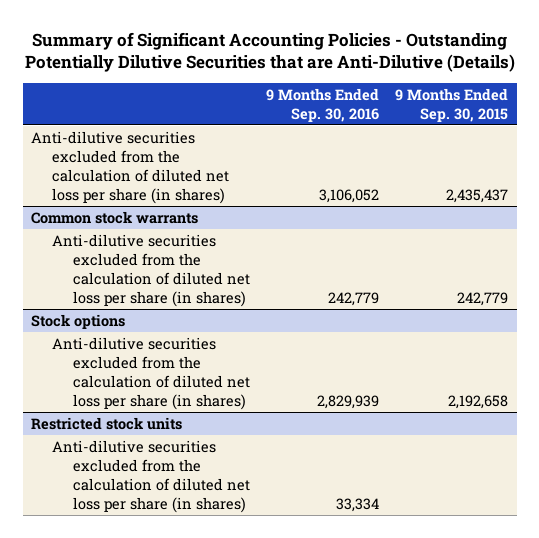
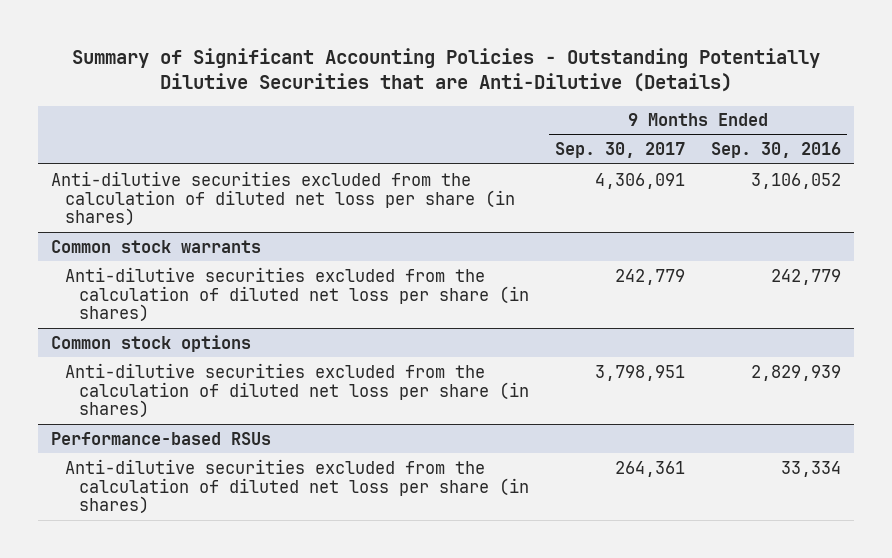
- | 9 Months Ended Sep. 30, 2016 | 9 Months Ended Sep. 30, 2015
+ | 9 Months Ended Sep. 30, 2017 | 9 Months Ended Sep. 30, 2016
- Stock options
+ Common stock options
- Restricted stock units
+ Performance-based RSUs

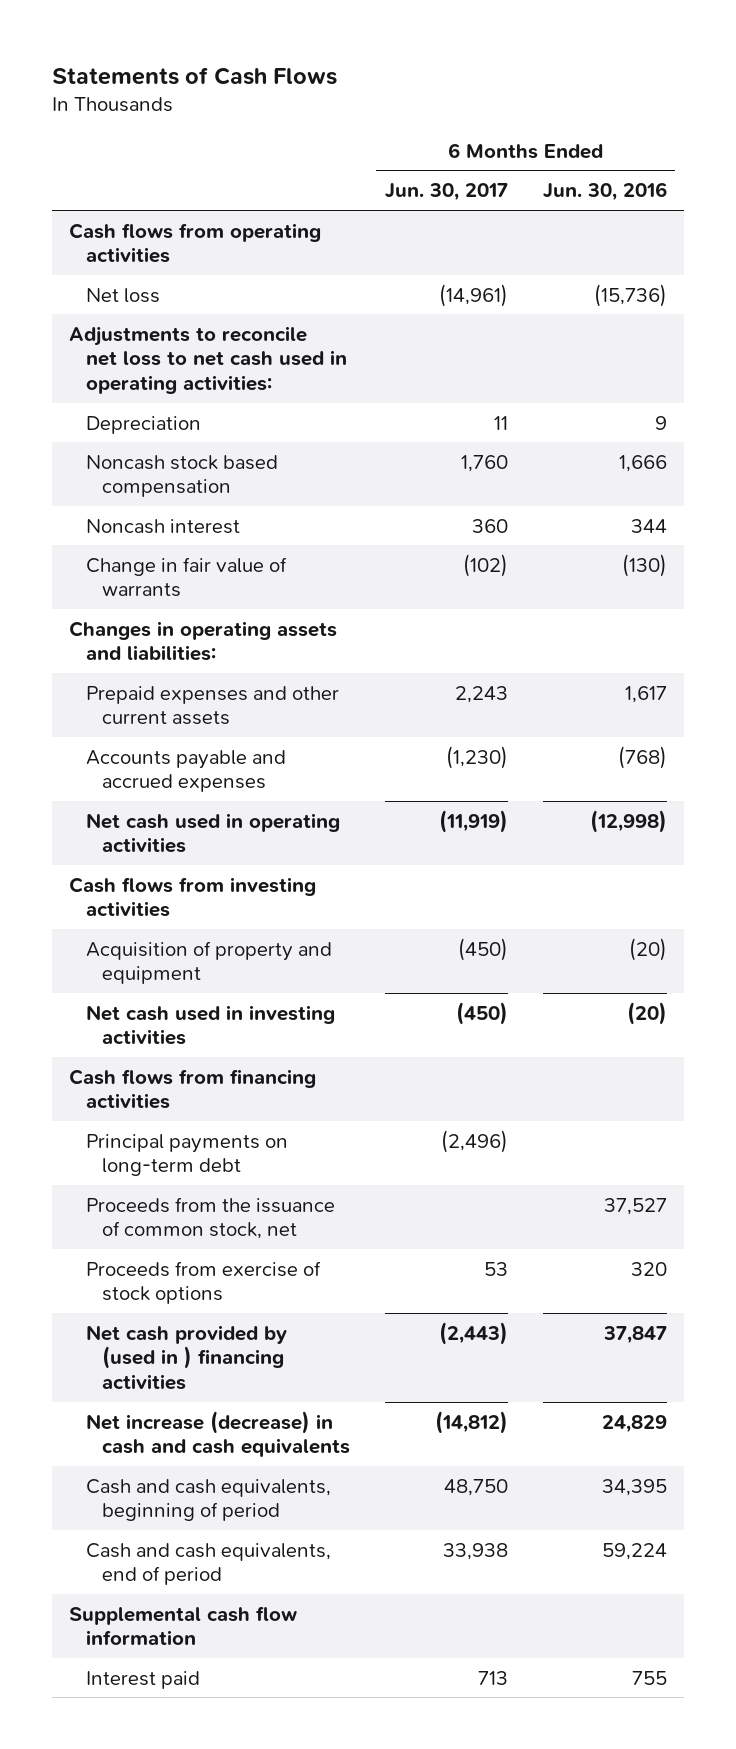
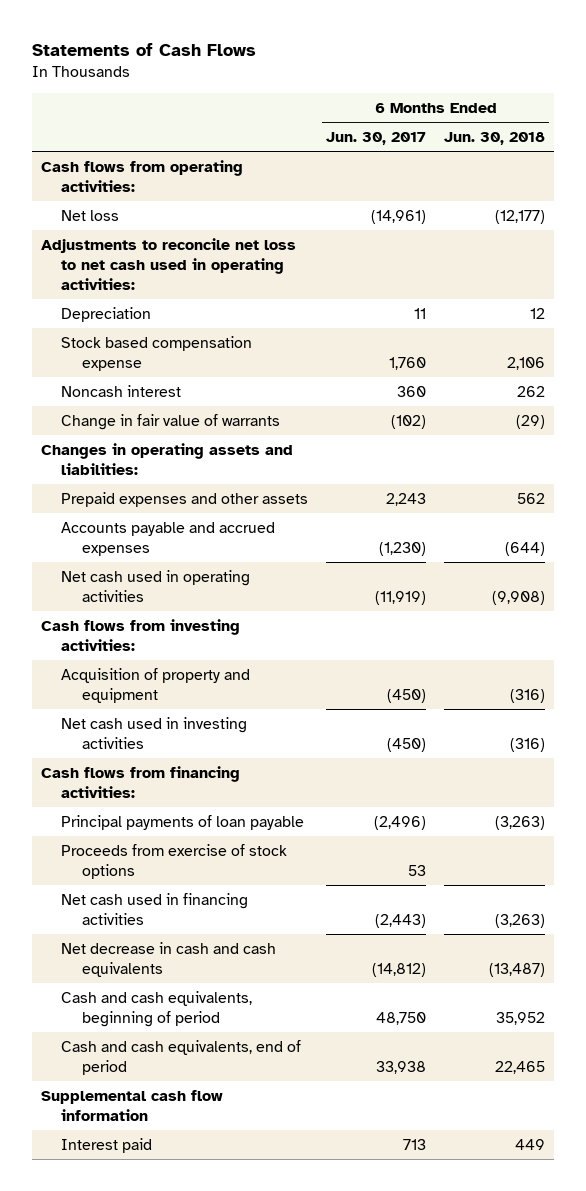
- | 6 Months Ended Jun. 30, 2017 | 6 Months Ended Jun. 30, 2016
+ | 6 Months Ended Jun. 30, 2017 | 6 Months Ended Jun. 30, 2018
- Cash flows from operating activities
+ Cash flows from operating activities:
- Noncash stock based compensation | 1,760 | 1,666
+ Stock based compensation expense | 1,760 | 2,106
- Prepaid expenses and other current assets | 2,243 | 1,617
+ Prepaid expenses and other assets | 2,243 | 562
- Cash flows from investing activities
+ Cash flows from investing activities:
- Cash flows from financing activities
- Principal payments on long-term debt | (2,496) |
- Proceeds from the issuance of common stock, net | | 37,527
+ Cash flows from financing activities:
+ Principal payments of loan payable | (2,496) | (3,263)
- Net cash provided by (used in ) financing activities | (2,443) | 37,847
- Net increase (decrease) in cash and cash equivalents | (14,812) | 24,829
+ Net cash used in financing activities | (2,443) | (3,263)
+ Net decrease in cash and cash equivalents | (14,812) | (13,487)

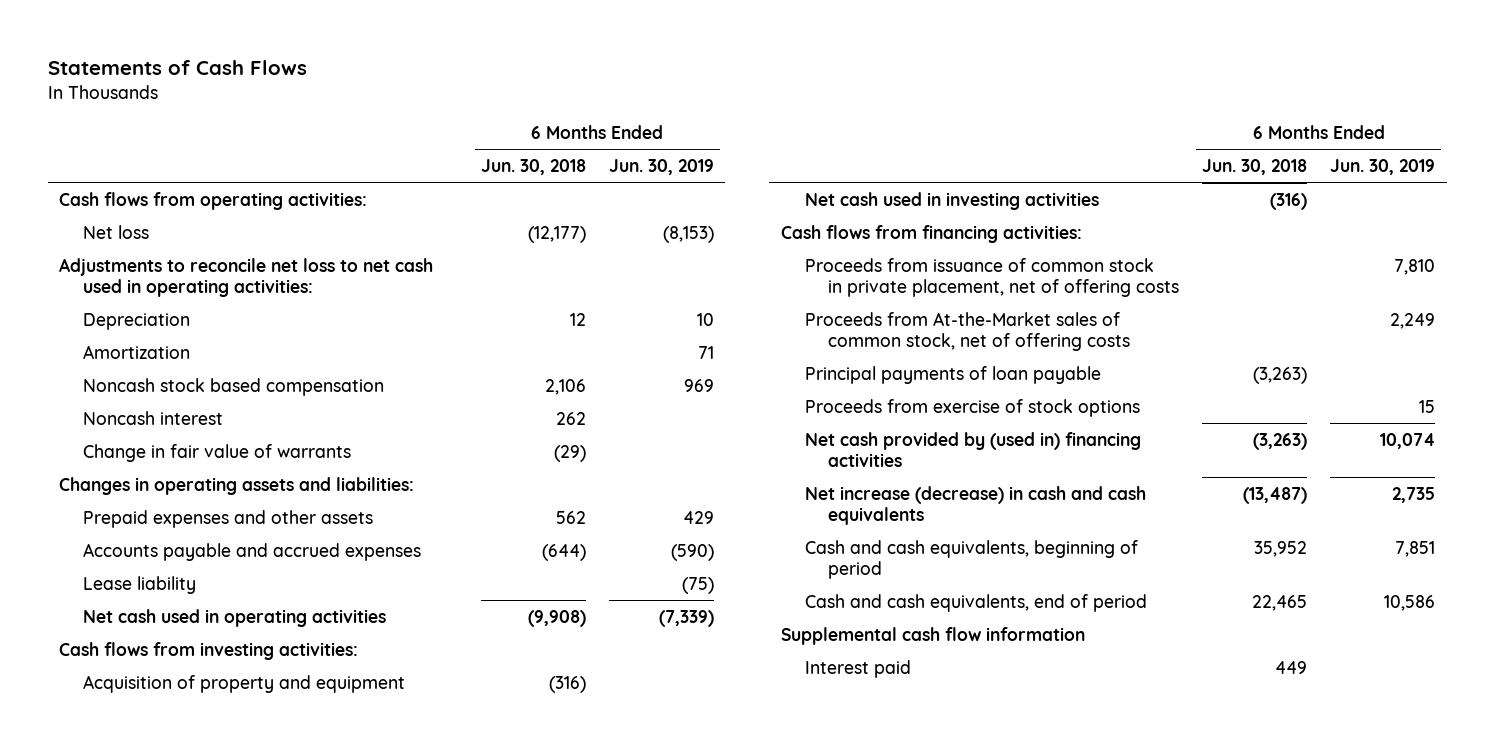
- | 6 Months Ended Jun. 30, 2017 | 6 Months Ended Jun. 30, 2018
+ | 6 Months Ended Jun. 30, 2018 | 6 Months Ended Jun. 30, 2019
- Stock based compensation expense | 1,760 | 2,106
+ Amortization | | 71
+ Noncash stock based compensation | 2,106 | 969
+ Lease liability | | (75)
+ Proceeds from issuance of common stock in private placement, net of offering costs | | 7,810
+ Proceeds from At-the-Market sales of common stock, net of offering costs | | 2,249
- Net cash used in financing activities | (2,443) | (3,263)
- Net decrease in cash and cash equivalents | (14,812) | (13,487)
+ Net cash provided by (used in) financing activities | (3,263) | 10,074
+ Net increase (decrease) in cash and cash equivalents | (13,487) | 2,735

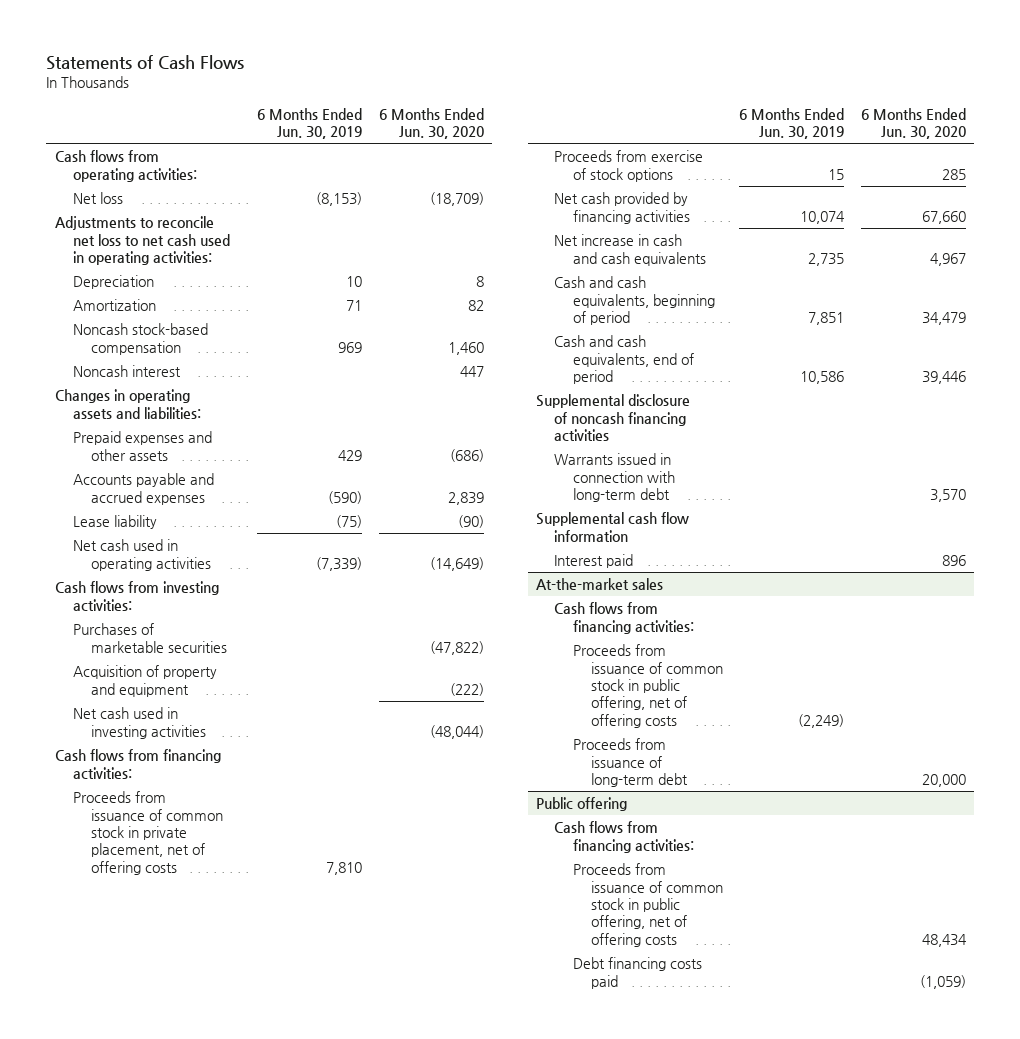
- | 6 Months Ended Jun. 30, 2018 | 6 Months Ended Jun. 30, 2019
+ | 6 Months Ended Jun. 30, 2019 | 6 Months Ended Jun. 30, 2020
- Noncash stock based compensation | 2,106 | 969
+ Noncash stock-based compensation | 969 | 1,460
- Change in fair value of warrants | (29) |
+ Purchases of marketable securities | | (47,822)
- Proceeds from At-the-Market sales of common stock, net of offering costs | | 2,249
- Principal payments of loan payable | (3,263) |
- Net cash provided by (used in) financing activities | (3,263) | 10,074
- Net increase (decrease) in cash and cash equivalents | (13,487) | 2,735
+ Net cash provided by financing activities | 10,074 | 67,660
+ Net increase in cash and cash equivalents | 2,735 | 4,967
+ Supplemental disclosure of noncash financing activities
+ Warrants issued in connection with long-term debt | | 3,570
+ At-the-market sales
+ Cash flows from financing activities:
+ Proceeds from issuance of common stock in public offering, net of offering costs | (2,249) |
+ Proceeds from issuance of long-term debt | | 20,000
+ Public offering
+ Cash flows from financing activities:
+ Proceeds from issuance of common stock in public offering, net of offering costs | | 48,434
+ Debt financing costs paid | | (1,059)

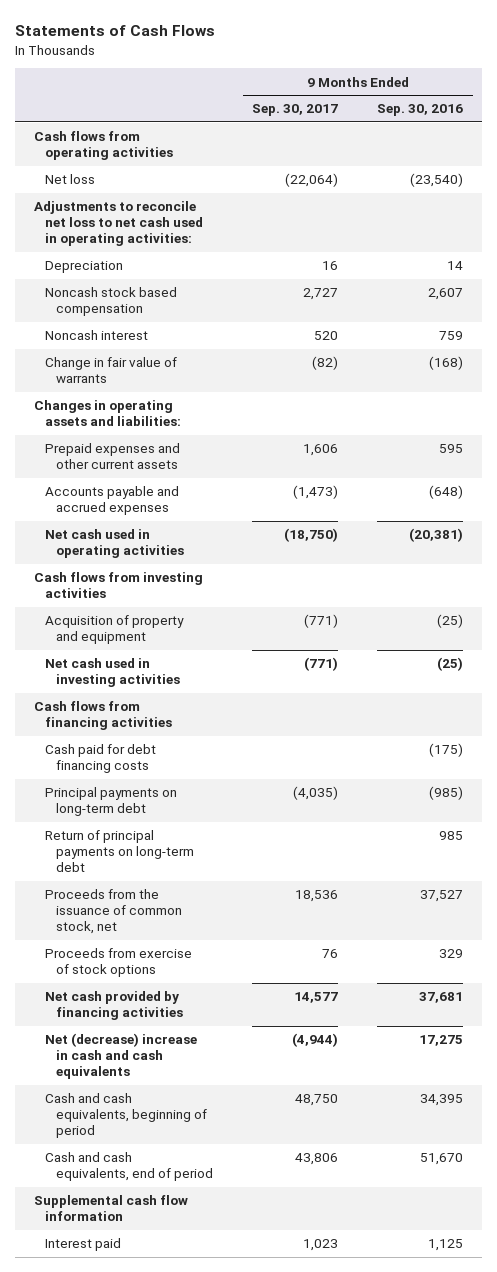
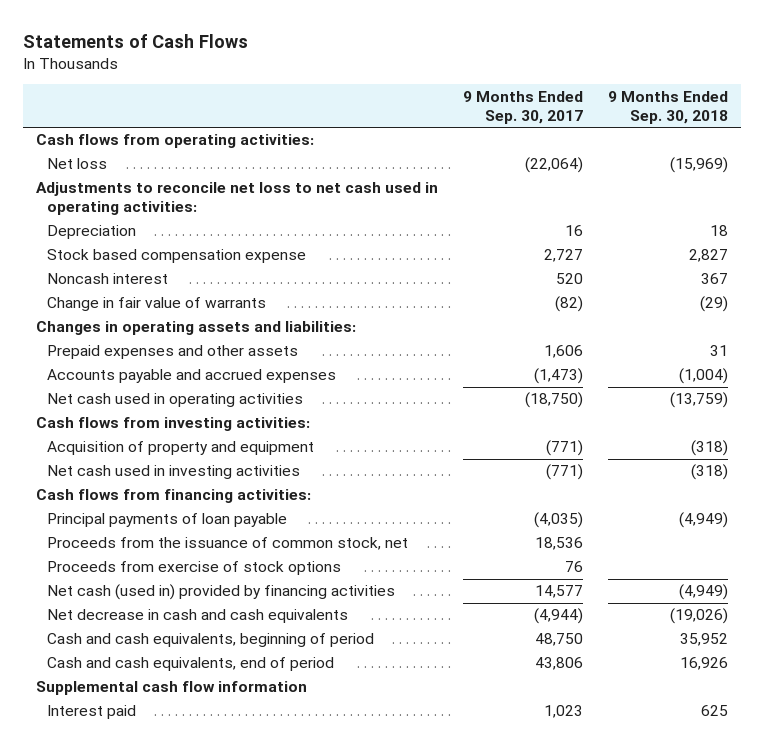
- | 9 Months Ended Sep. 30, 2017 | 9 Months Ended Sep. 30, 2016
+ | 9 Months Ended Sep. 30, 2017 | 9 Months Ended Sep. 30, 2018
- Cash flows from operating activities
+ Cash flows from operating activities:
- Noncash stock based compensation | 2,727 | 2,607
+ Stock based compensation expense | 2,727 | 2,827
- Prepaid expenses and other current assets | 1,606 | 595
+ Prepaid expenses and other assets | 1,606 | 31
- Cash flows from investing activities
+ Cash flows from investing activities:
- Cash flows from financing activities
- Cash paid for debt financing costs | | (175)
- Principal payments on long-term debt | (4,035) | (985)
- Return of principal payments on long-term debt | | 985
+ Cash flows from financing activities:
+ Principal payments of loan payable | (4,035) | (4,949)
- Net cash provided by financing activities | 14,577 | 37,681
- Net (decrease) increase in cash and cash equivalents | (4,944) | 17,275
+ Net cash (used in) provided by financing activities | 14,577 | (4,949)
+ Net decrease in cash and cash equivalents | (4,944) | (19,026)

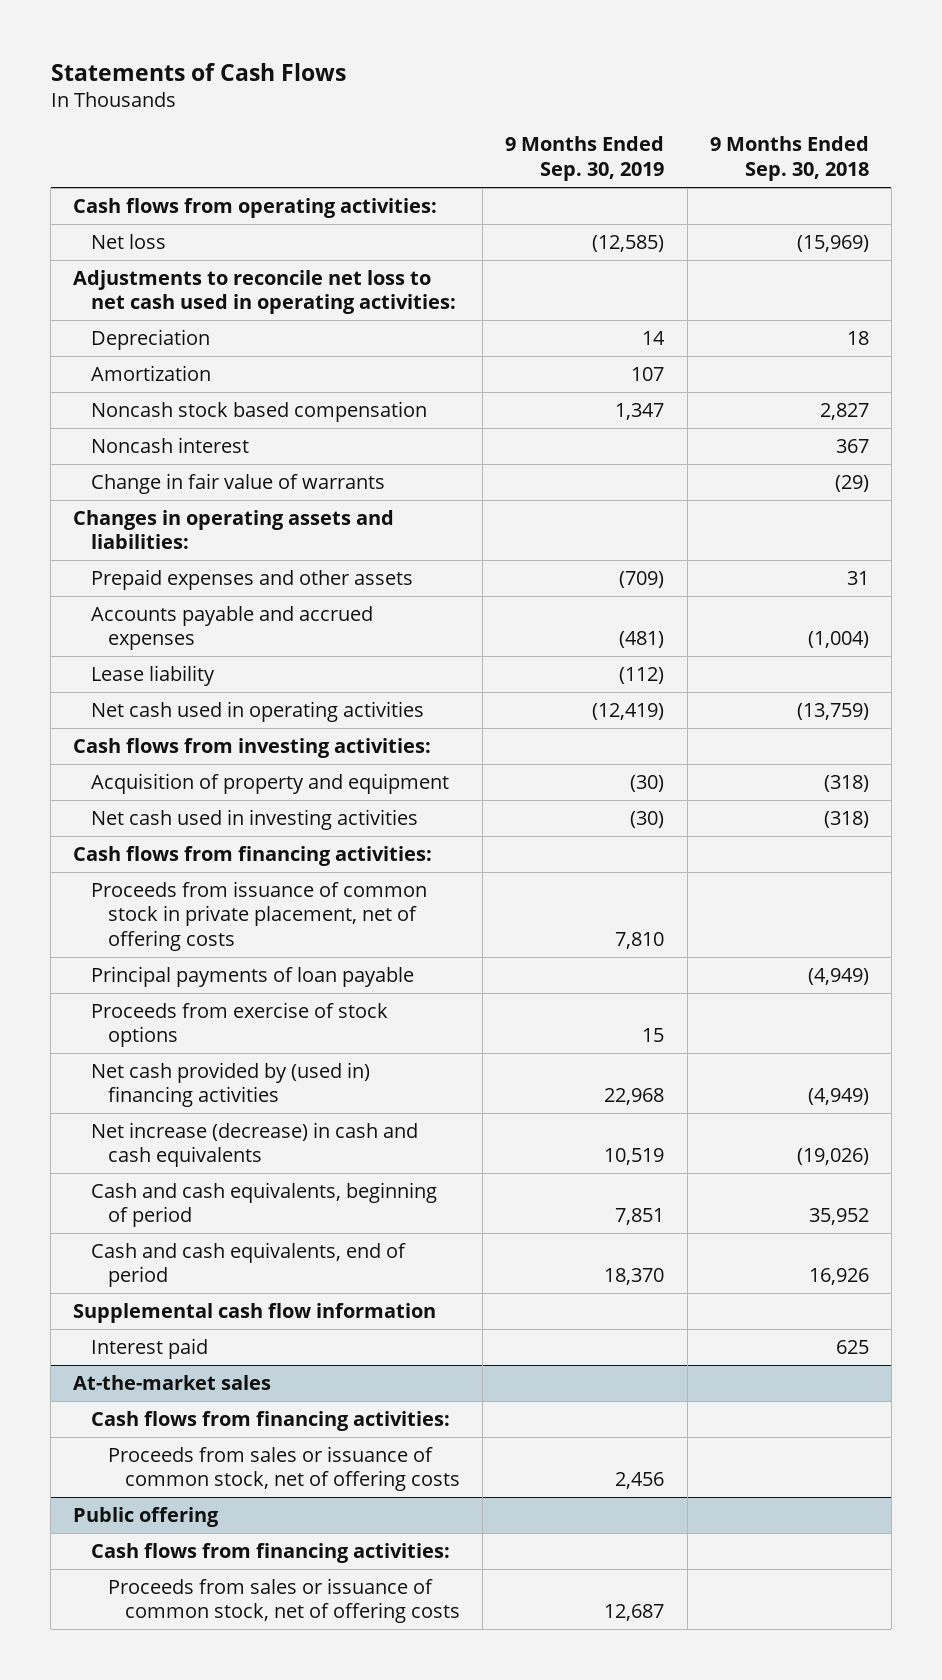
- | 9 Months Ended Sep. 30, 2017 | 9 Months Ended Sep. 30, 2018
+ | 9 Months Ended Sep. 30, 2019 | 9 Months Ended Sep. 30, 2018
- Stock based compensation expense | 2,727 | 2,827
+ Amortization | 107 |
+ Noncash stock based compensation | 1,347 | 2,827
+ Lease liability | (112) |
+ Proceeds from issuance of common stock in private placement, net of offering costs | 7,810 |
- Proceeds from the issuance of common stock, net | 18,536 |
- Net cash (used in) provided by financing activities | 14,577 | (4,949)
- Net decrease in cash and cash equivalents | (4,944) | (19,026)
+ Net cash provided by (used in) financing activities | 22,968 | (4,949)
+ Net increase (decrease) in cash and cash equivalents | 10,519 | (19,026)
+ At-the-market sales
+ Cash flows from financing activities:
+ Proceeds from sales or issuance of common stock, net of offering costs | 2,456 |
+ Public offering
+ Cash flows from financing activities:
+ Proceeds from sales or issuance of common stock, net of offering costs | 12,687 |

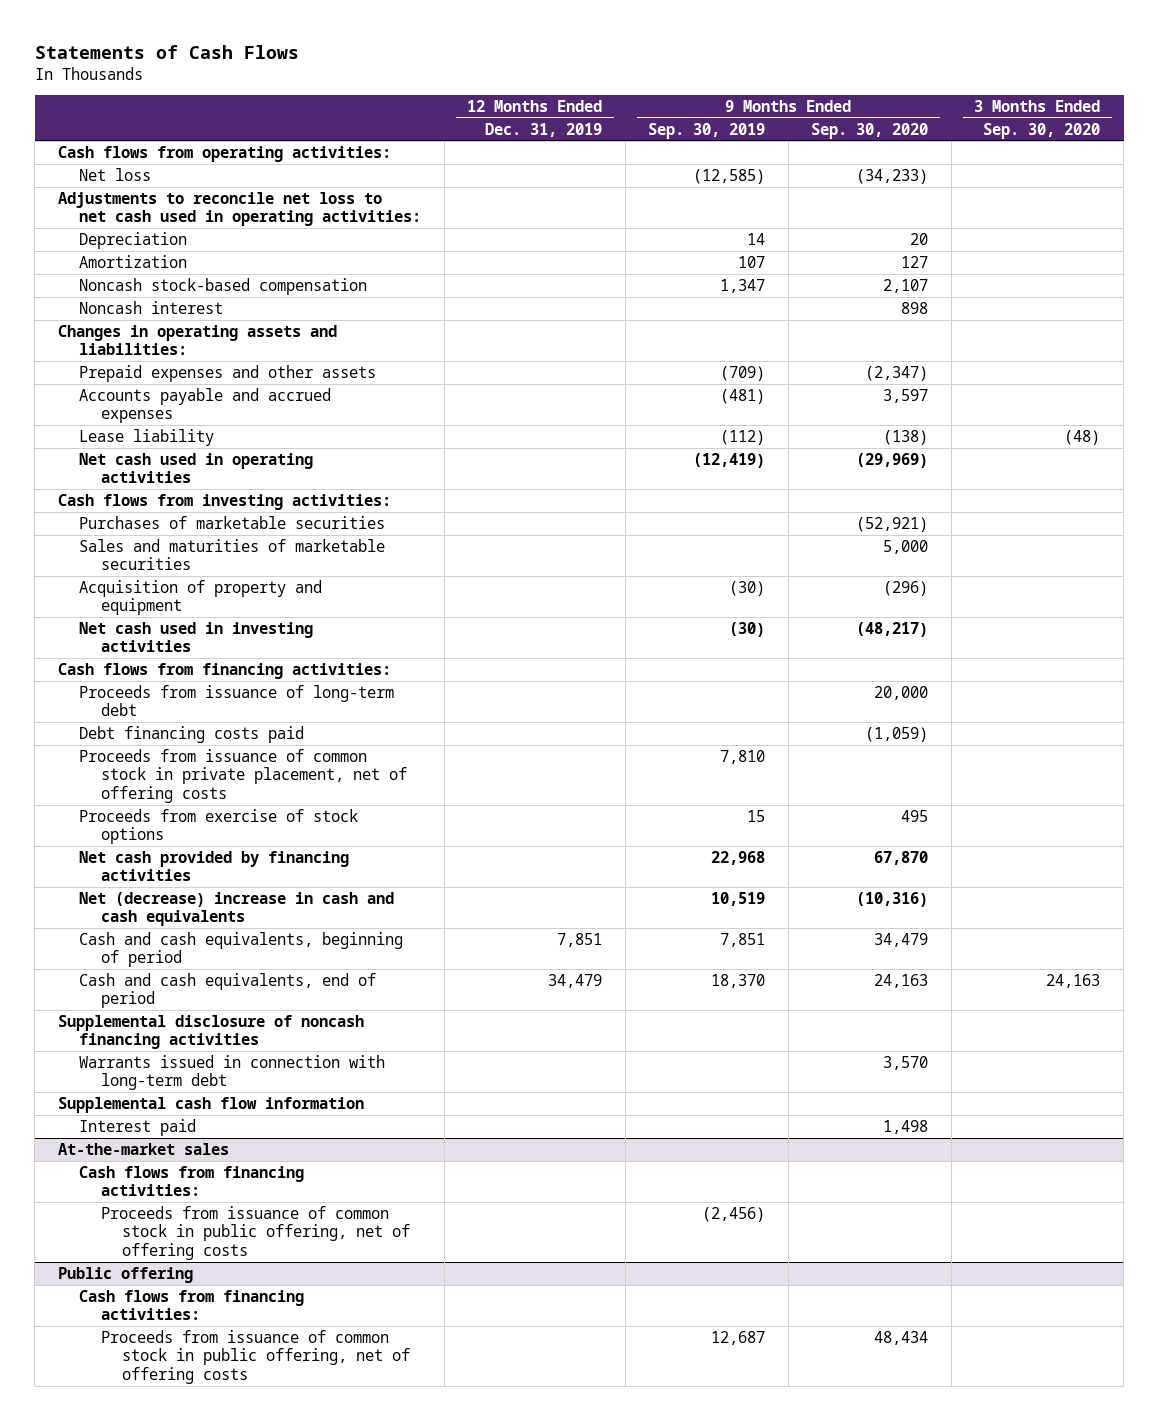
- | 9 Months Ended Sep. 30, 2019 | 9 Months Ended Sep. 30, 2018
+ | 12 Months Ended Dec. 31, 2019 | 9 Months Ended Sep. 30, 2019 | 9 Months Ended Sep. 30, 2020 | 3 Months Ended Sep. 30, 2020
- Noncash stock based compensation | 1,347 | 2,827
+ Noncash stock-based compensation | | 1,347 | 2,107 |
- Change in fair value of warrants | | (29)
+ Purchases of marketable securities | | | (52,921) |
+ Sales and maturities of marketable securities | | | 5,000 |
+ Proceeds from issuance of long-term debt | | | 20,000 |
+ Debt financing costs paid | | | (1,059) |
- Principal payments of loan payable | | (4,949)
- Net cash provided by (used in) financing activities | 22,968 | (4,949)
- Net increase (decrease) in cash and cash equivalents | 10,519 | (19,026)
+ Net cash provided by financing activities | | 22,968 | 67,870 |
+ Net (decrease) increase in cash and cash equivalents | | 10,519 | (10,316) |
+ Supplemental disclosure of noncash financing activities
+ Warrants issued in connection with long-term debt | | | 3,570 |
@ At-the-market sales
- Proceeds from sales or issuance of common stock, net of offering costs | 2,456 |
+ Proceeds from issuance of common stock in public offering, net of offering costs | | (2,456) | |
@ Public offering
- Proceeds from sales or issuance of common stock, net of offering costs | 12,687 |
+ Proceeds from issuance of common stock in public offering, net of offering costs | | 12,687 | 48,434 |

